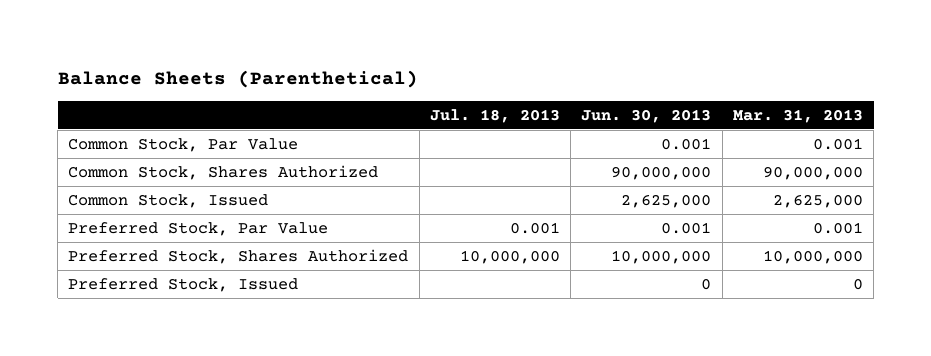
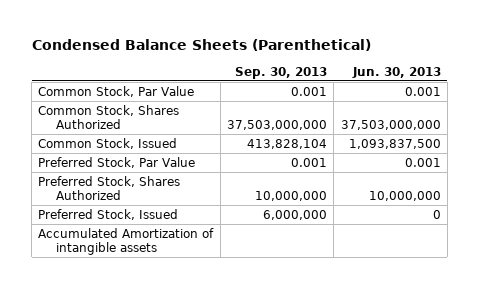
- Balance Sheets (Parenthetical)
+ Condensed Balance Sheets (Parenthetical)
- | Jul. 18, 2013 | Jun. 30, 2013 | Mar. 31, 2013
+ | Sep. 30, 2013 | Jun. 30, 2013
- Common Stock, Shares Authorized | | 90,000,000 | 90,000,000
- Common Stock, Issued | | 2,625,000 | 2,625,000
+ Common Stock, Shares Authorized | 37,503,000,000 | 37,503,000,000
+ Common Stock, Issued | 413,828,104 | 1,093,837,500
+ Accumulated Amortization of intangible assets

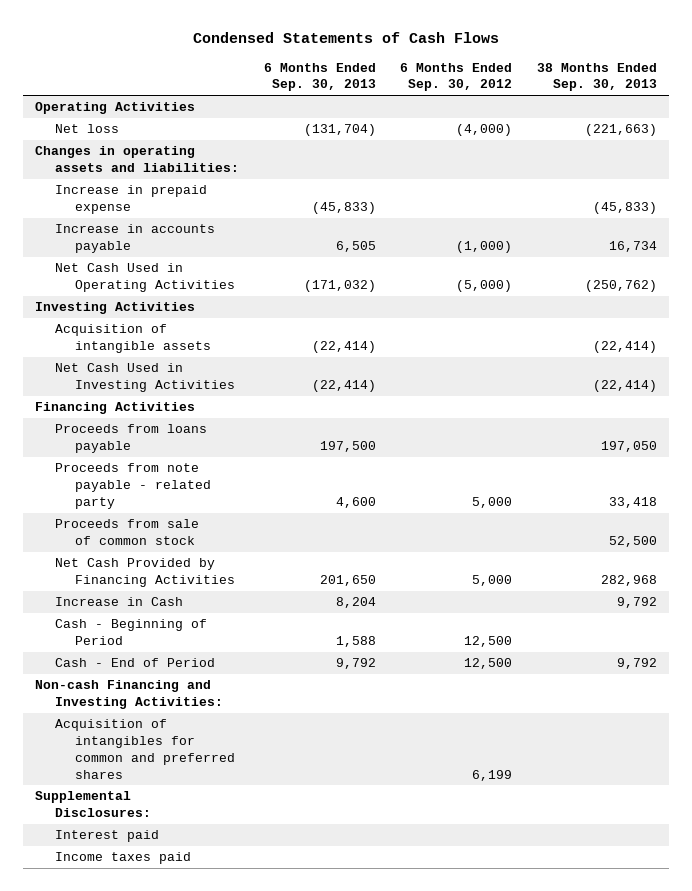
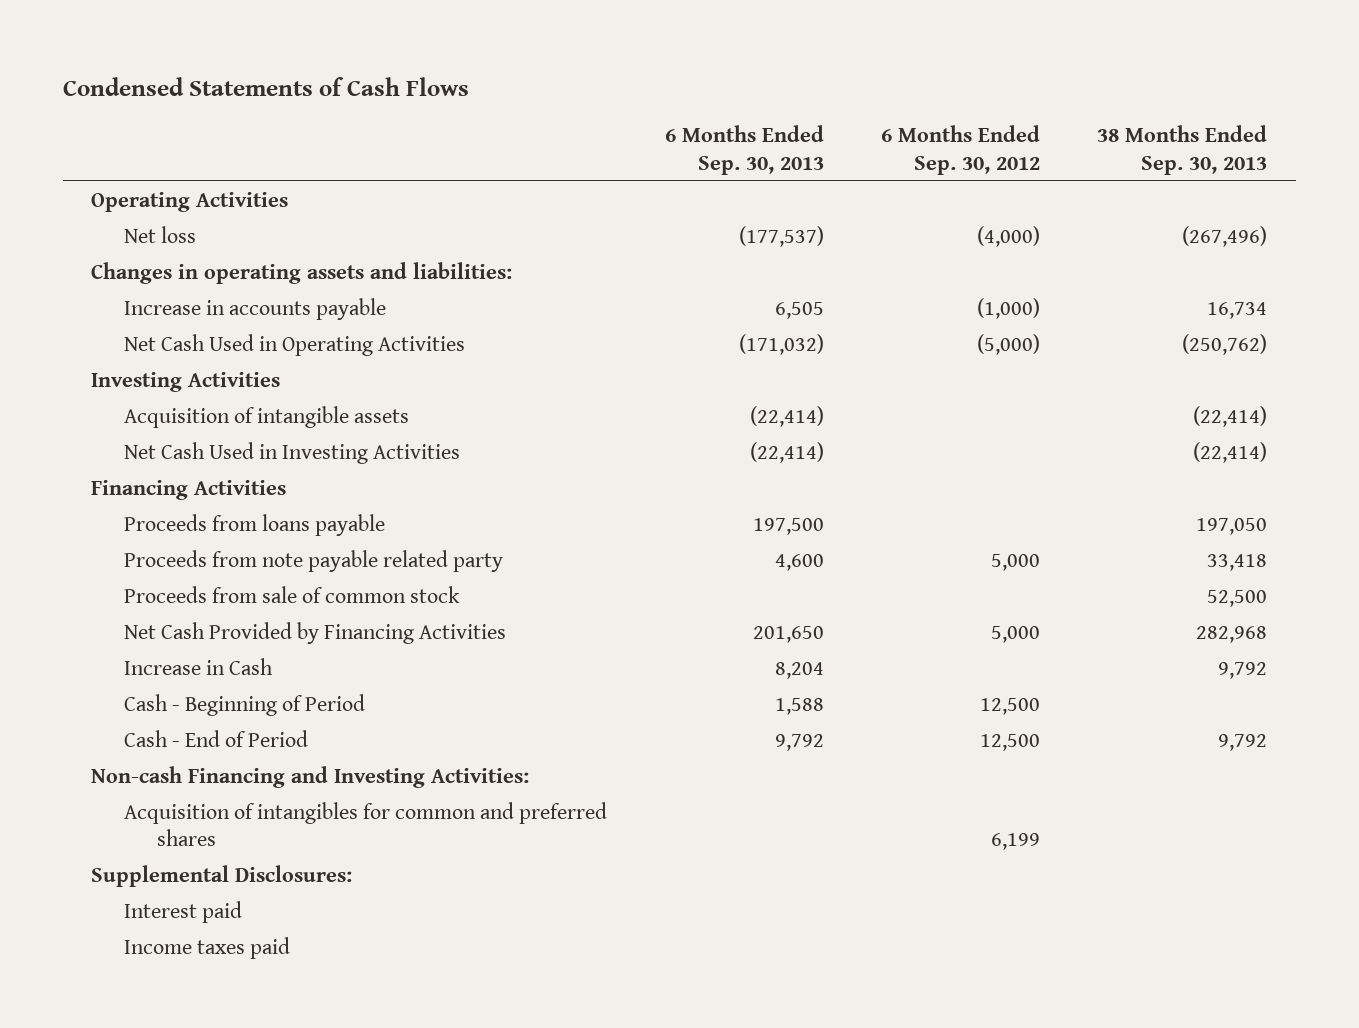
- Net loss | (131,704) | (4,000) | (221,663)
+ Net loss | (177,537) | (4,000) | (267,496)
- Increase in prepaid expense | (45,833) | | (45,833)
- Proceeds from note payable - related party | 4,600 | 5,000 | 33,418
+ Proceeds from note payable related party | 4,600 | 5,000 | 33,418

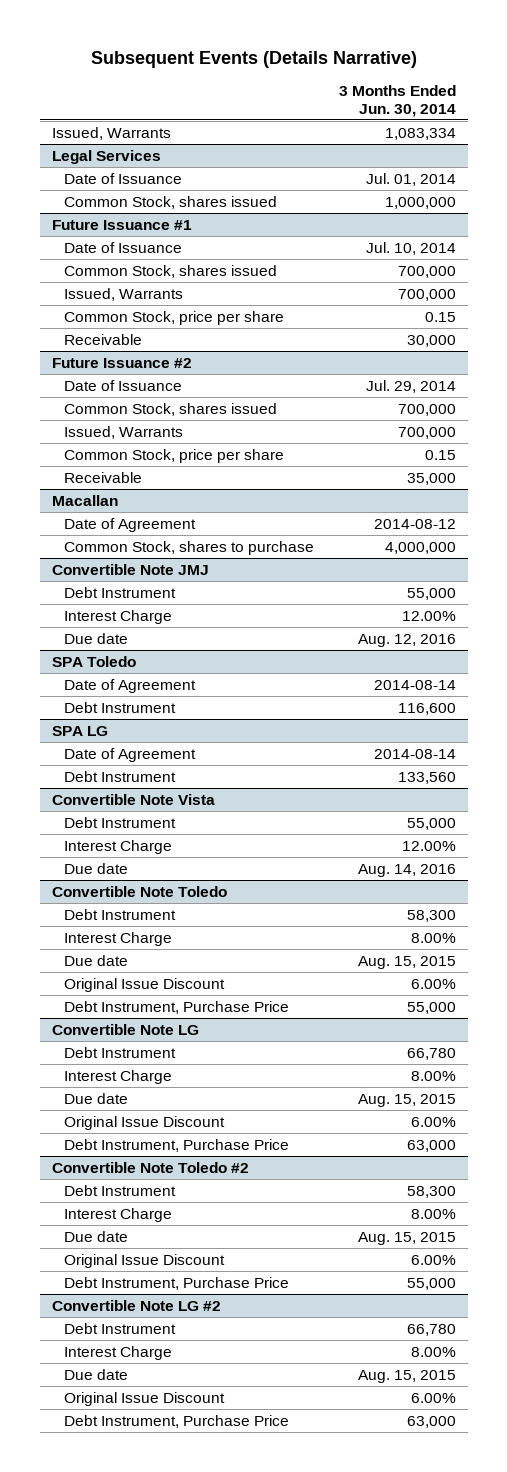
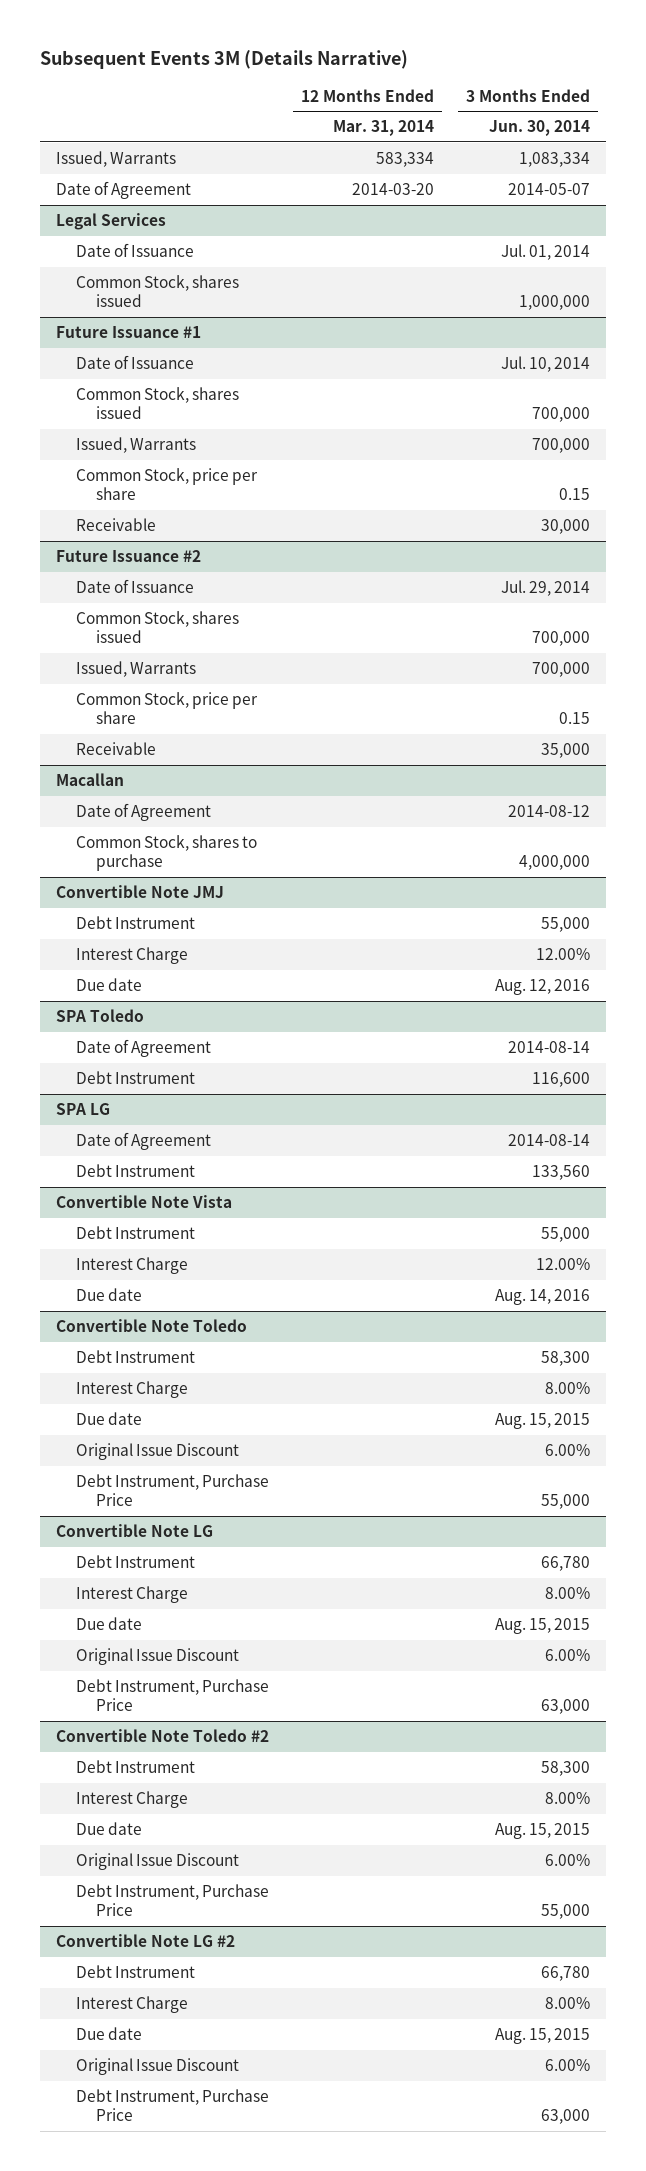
- Subsequent Events (Details Narrative)
+ Subsequent Events 3M (Details Narrative)
- | 3 Months Ended Jun. 30, 2014
+ | 12 Months Ended Mar. 31, 2014 | 3 Months Ended Jun. 30, 2014
+ Date of Agreement | 2014-03-20 | 2014-05-07

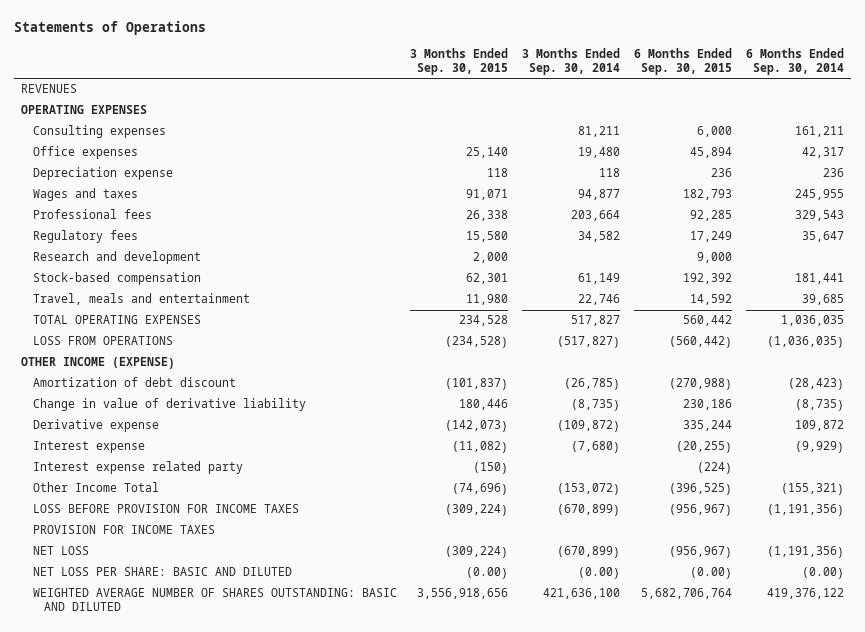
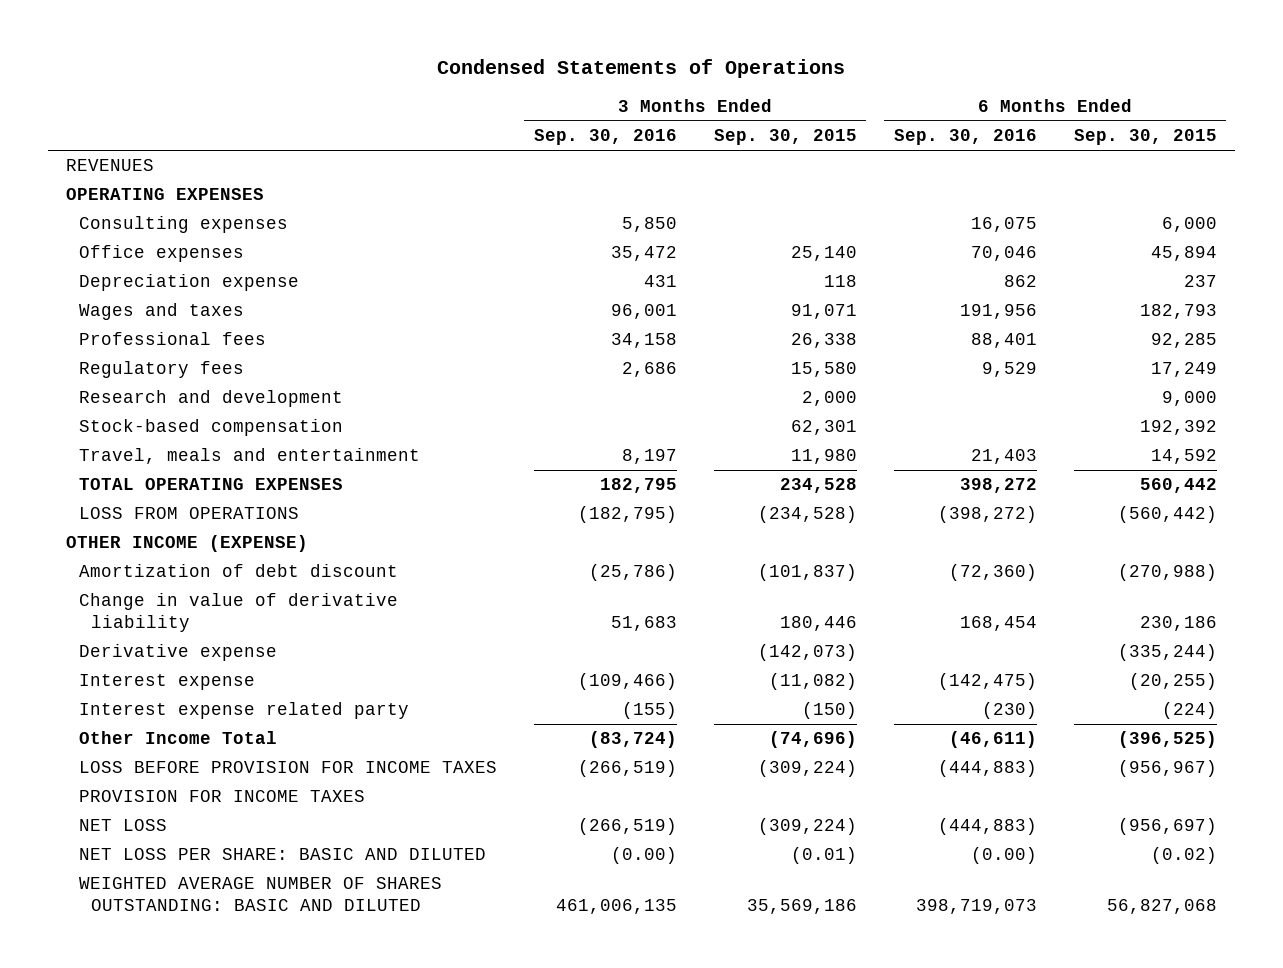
- Statements of Operations
+ Condensed Statements of Operations
- | 3 Months Ended Sep. 30, 2015 | 3 Months Ended Sep. 30, 2014 | 6 Months Ended Sep. 30, 2015 | 6 Months Ended Sep. 30, 2014
+ | 3 Months Ended Sep. 30, 2016 | 3 Months Ended Sep. 30, 2015 | 6 Months Ended Sep. 30, 2016 | 6 Months Ended Sep. 30, 2015
- Depreciation expense | 118 | 118 | 236 | 236
+ Depreciation expense | 431 | 118 | 862 | 237
- Derivative expense | (142,073) | (109,872) | 335,244 | 109,872
+ Derivative expense | | (142,073) | | (335,244)
- NET LOSS | (309,224) | (670,899) | (956,967) | (1,191,356)
- NET LOSS PER SHARE: BASIC AND DILUTED | (0.00) | (0.00) | (0.00) | (0.00)
- WEIGHTED AVERAGE NUMBER OF SHARES OUTSTANDING: BASIC AND DILUTED | 3,556,918,656 | 421,636,100 | 5,682,706,764 | 419,376,122
+ NET LOSS | (266,519) | (309,224) | (444,883) | (956,697)
+ NET LOSS PER SHARE: BASIC AND DILUTED | (0.00) | (0.01) | (0.00) | (0.02)
+ WEIGHTED AVERAGE NUMBER OF SHARES OUTSTANDING: BASIC AND DILUTED | 461,006,135 | 35,569,186 | 398,719,073 | 56,827,068

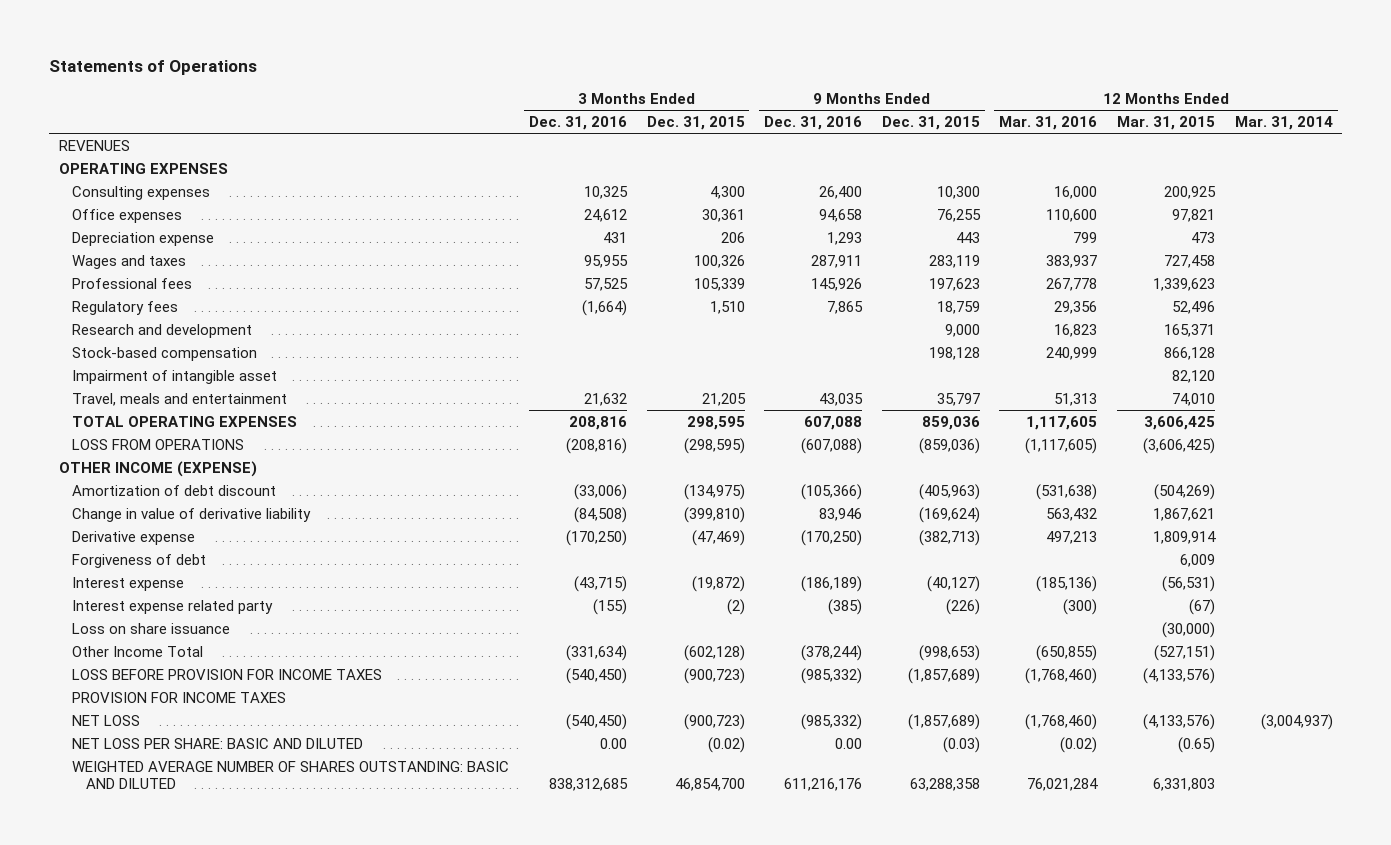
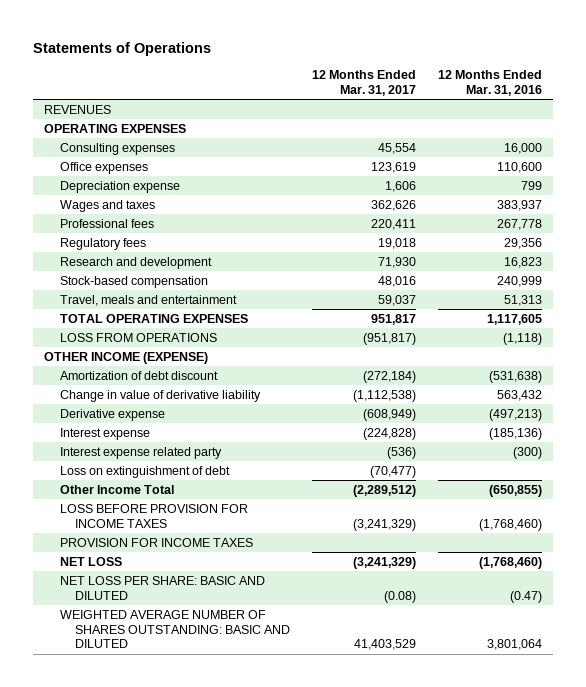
- | 3 Months Ended Dec. 31, 2016 | 3 Months Ended Dec. 31, 2015 | 9 Months Ended Dec. 31, 2016 | 9 Months Ended Dec. 31, 2015 | 12 Months Ended Mar. 31, 2016 | 12 Months Ended Mar. 31, 2015 | 12 Months Ended Mar. 31, 2014
+ | 12 Months Ended Mar. 31, 2017 | 12 Months Ended Mar. 31, 2016
- Impairment of intangible asset | | | | | | 82,120 |
- LOSS FROM OPERATIONS | (208,816) | (298,595) | (607,088) | (859,036) | (1,117,605) | (3,606,425) |
+ LOSS FROM OPERATIONS | (951,817) | (1,118)
- Derivative expense | (170,250) | (47,469) | (170,250) | (382,713) | 497,213 | 1,809,914 |
- Forgiveness of debt | | | | | | 6,009 |
+ Derivative expense | (608,949) | (497,213)
- Loss on share issuance | | | | | | (30,000) |
+ Loss on extinguishment of debt | (70,477) |
- NET LOSS PER SHARE: BASIC AND DILUTED | 0.00 | (0.02) | 0.00 | (0.03) | (0.02) | (0.65) |
- WEIGHTED AVERAGE NUMBER OF SHARES OUTSTANDING: BASIC AND DILUTED | 838,312,685 | 46,854,700 | 611,216,176 | 63,288,358 | 76,021,284 | 6,331,803 |
+ NET LOSS PER SHARE: BASIC AND DILUTED | (0.08) | (0.47)
+ WEIGHTED AVERAGE NUMBER OF SHARES OUTSTANDING: BASIC AND DILUTED | 41,403,529 | 3,801,064

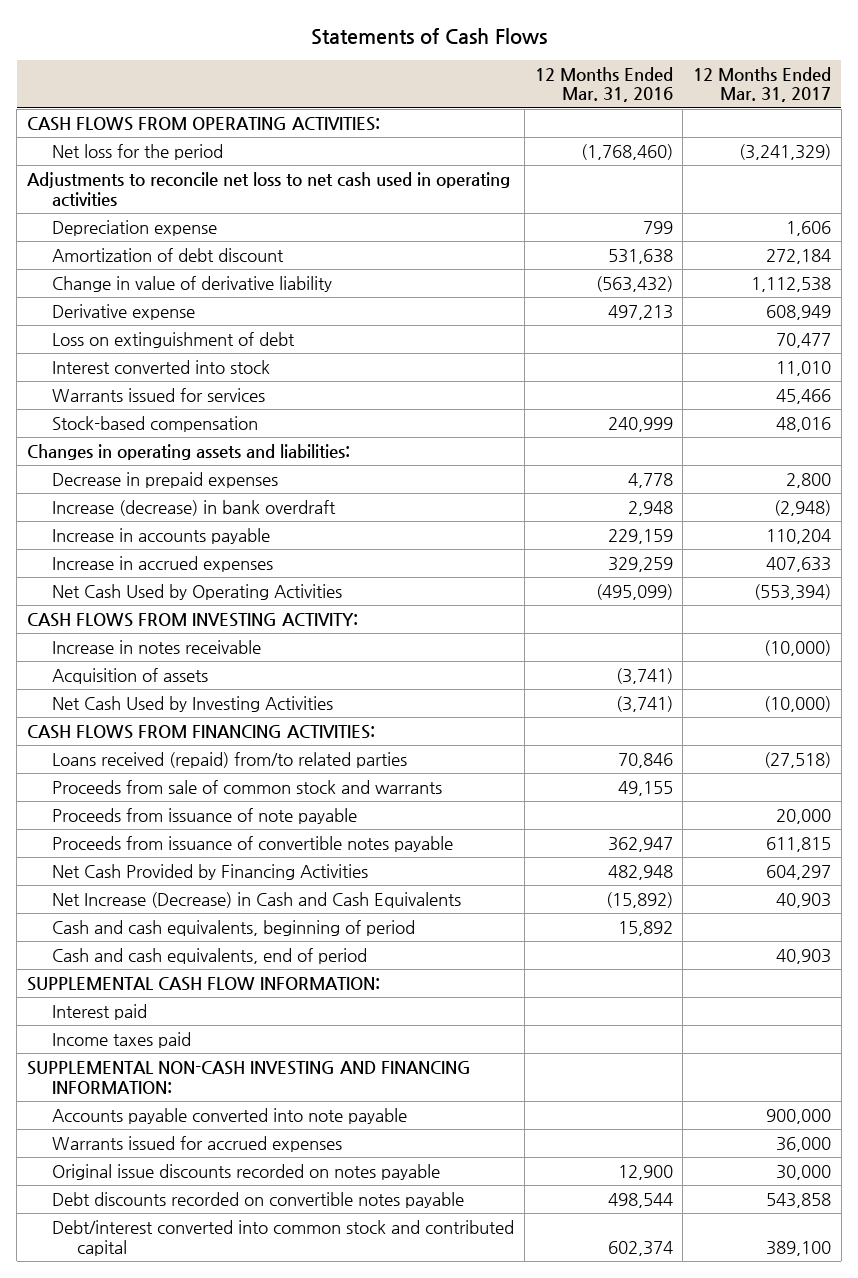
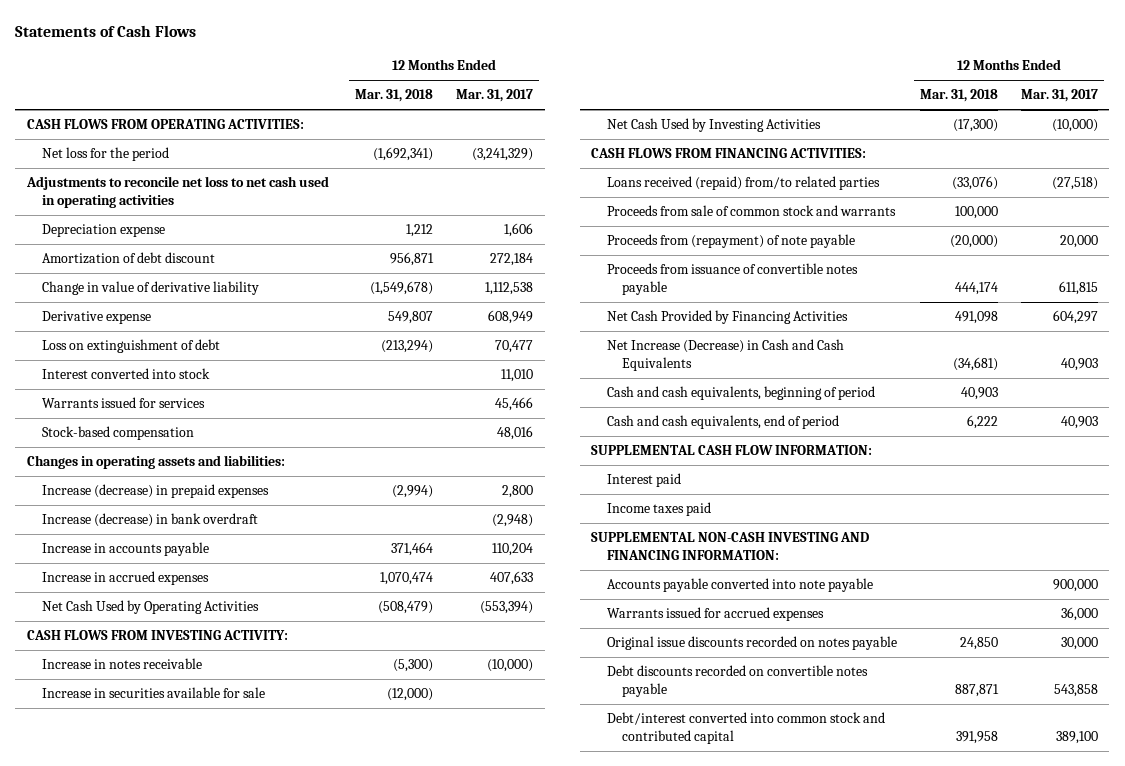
- | 12 Months Ended Mar. 31, 2016 | 12 Months Ended Mar. 31, 2017
+ | 12 Months Ended Mar. 31, 2018 | 12 Months Ended Mar. 31, 2017
- Decrease in prepaid expenses | 4,778 | 2,800
+ Increase (decrease) in prepaid expenses | (2,994) | 2,800
- Acquisition of assets | (3,741) |
+ Increase in securities available for sale | (12,000) |
- Proceeds from issuance of note payable | | 20,000
+ Proceeds from (repayment) of note payable | (20,000) | 20,000

